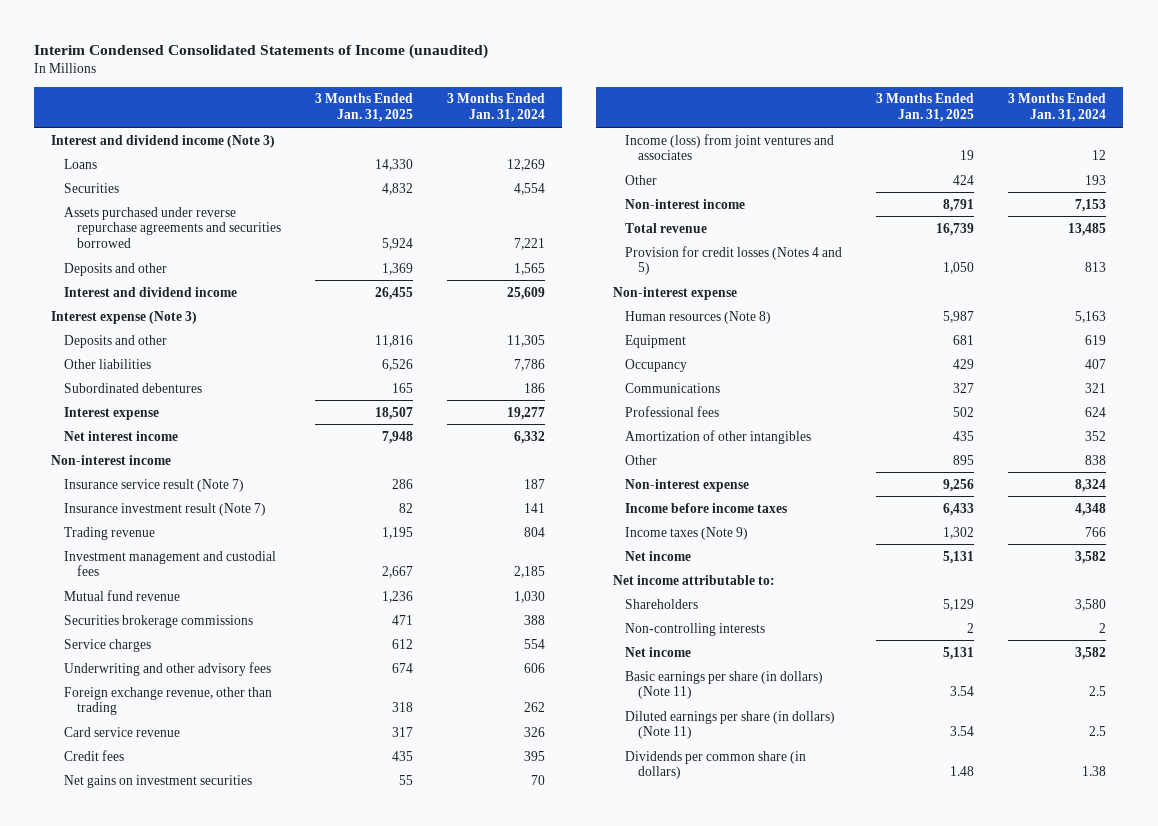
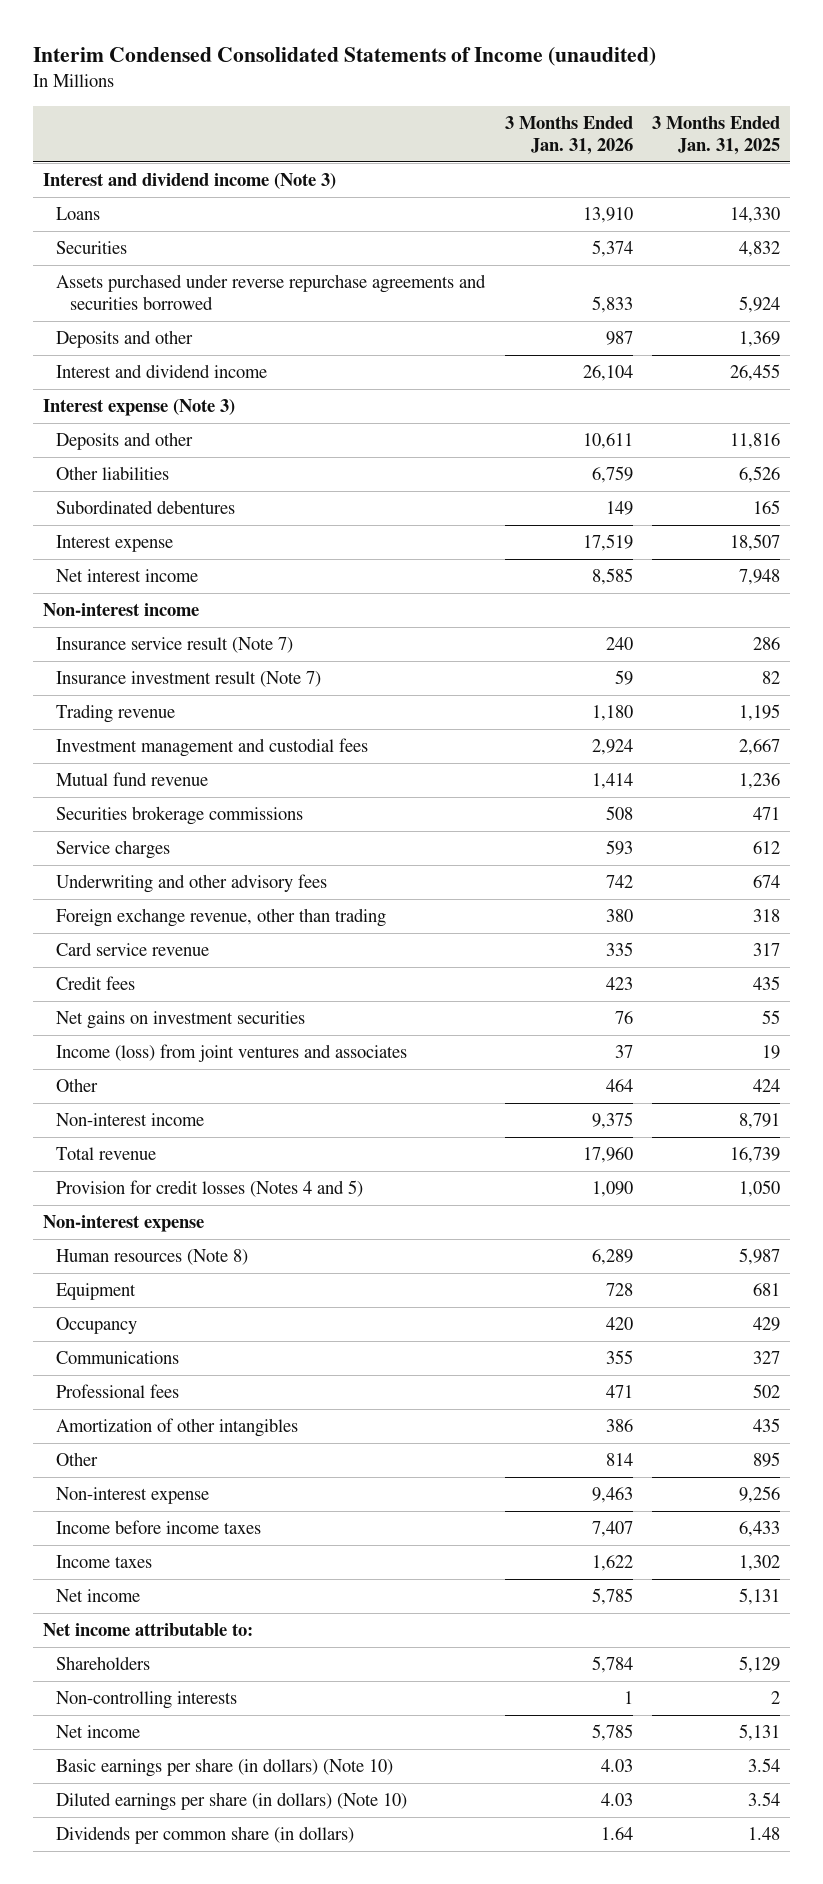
- | 3 Months Ended Jan. 31, 2025 | 3 Months Ended Jan. 31, 2024
+ | 3 Months Ended Jan. 31, 2026 | 3 Months Ended Jan. 31, 2025
- Income taxes (Note 9) | 1,302 | 766
+ Income taxes | 1,622 | 1,302
- Basic earnings per share (in dollars) (Note 11) | 3.54 | 2.5
- Diluted earnings per share (in dollars) (Note 11) | 3.54 | 2.5
+ Basic earnings per share (in dollars) (Note 10) | 4.03 | 3.54
+ Diluted earnings per share (in dollars) (Note 10) | 4.03 | 3.54

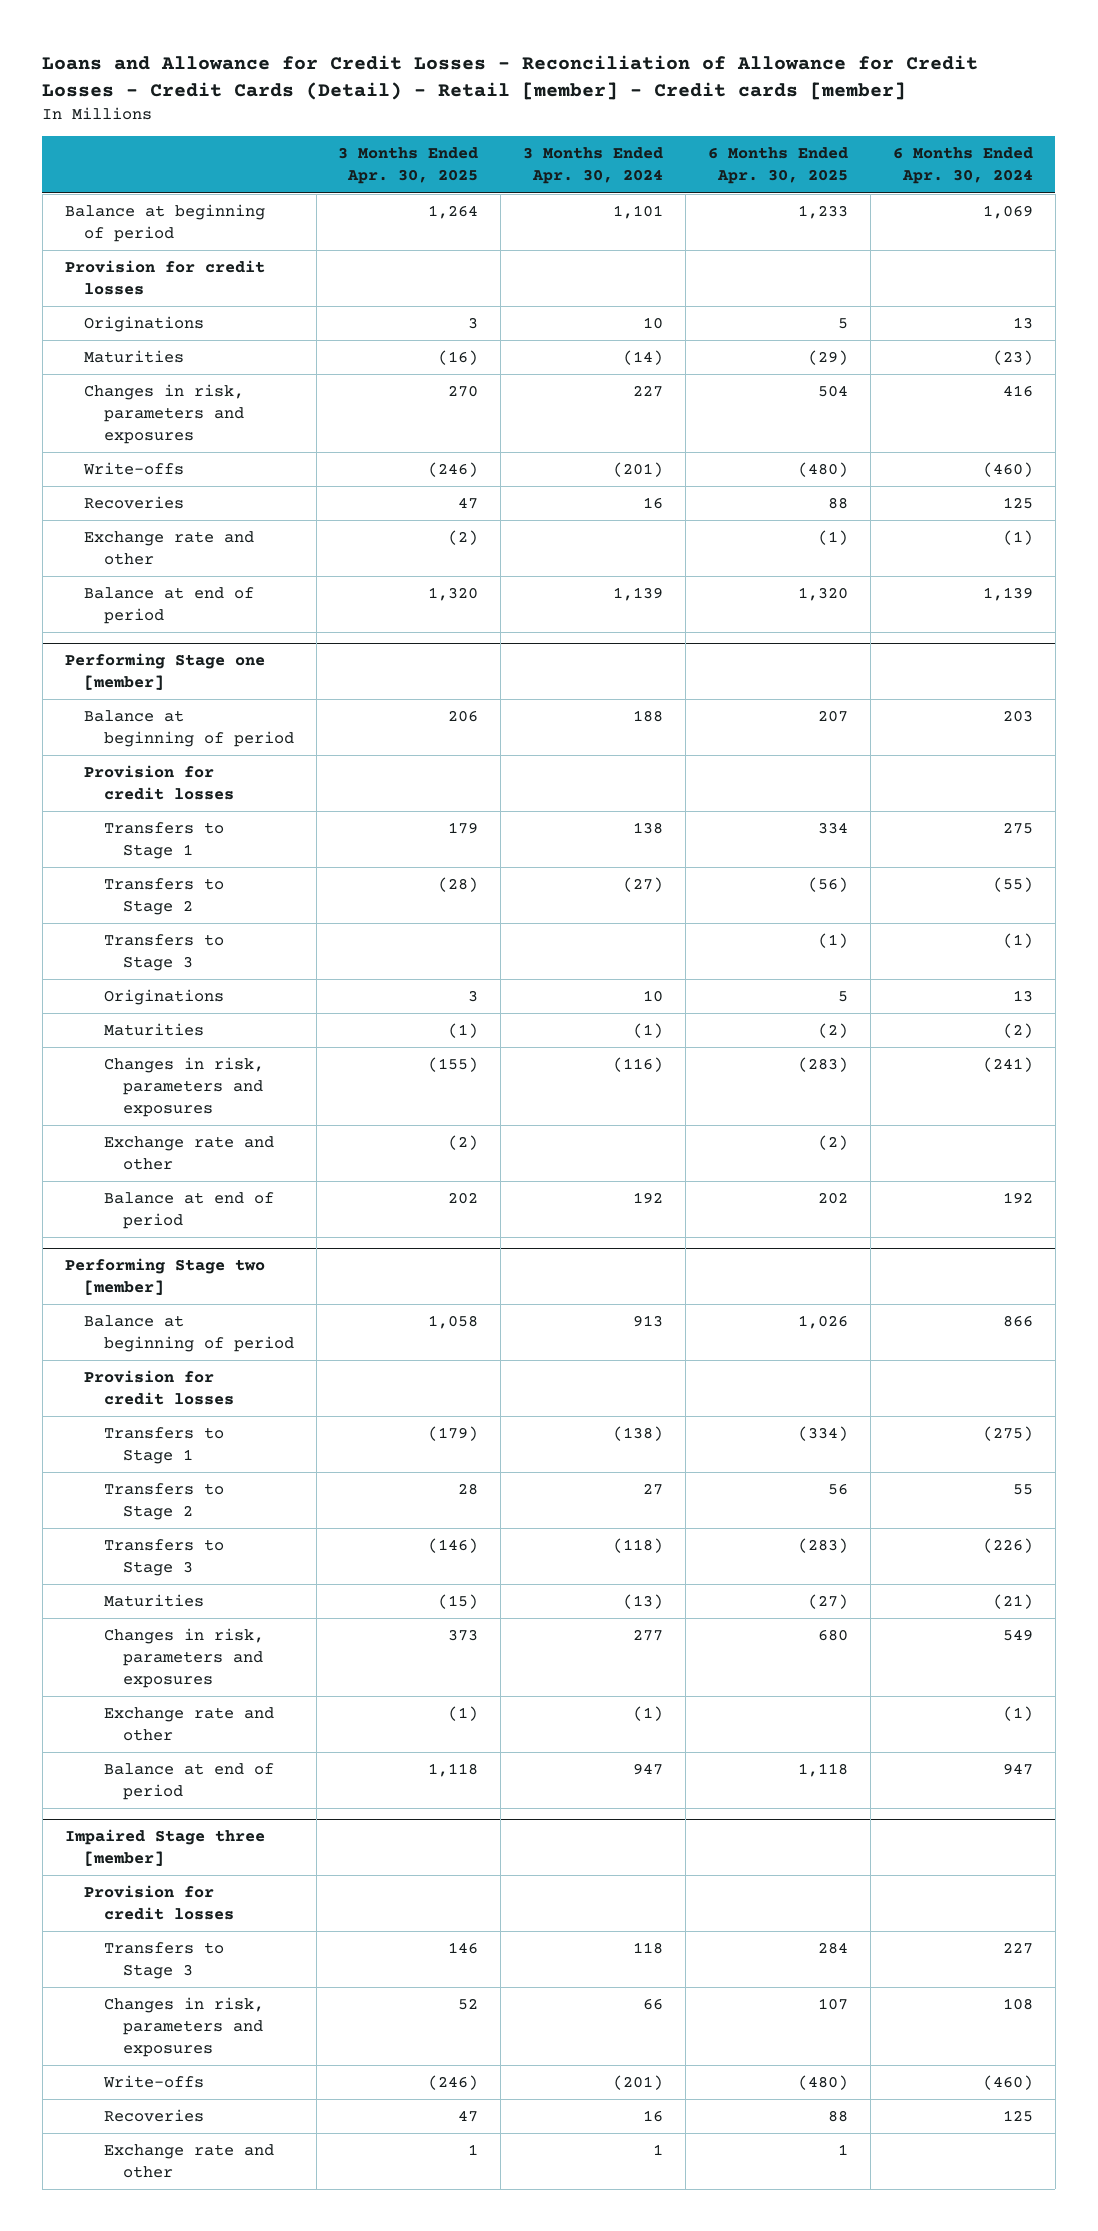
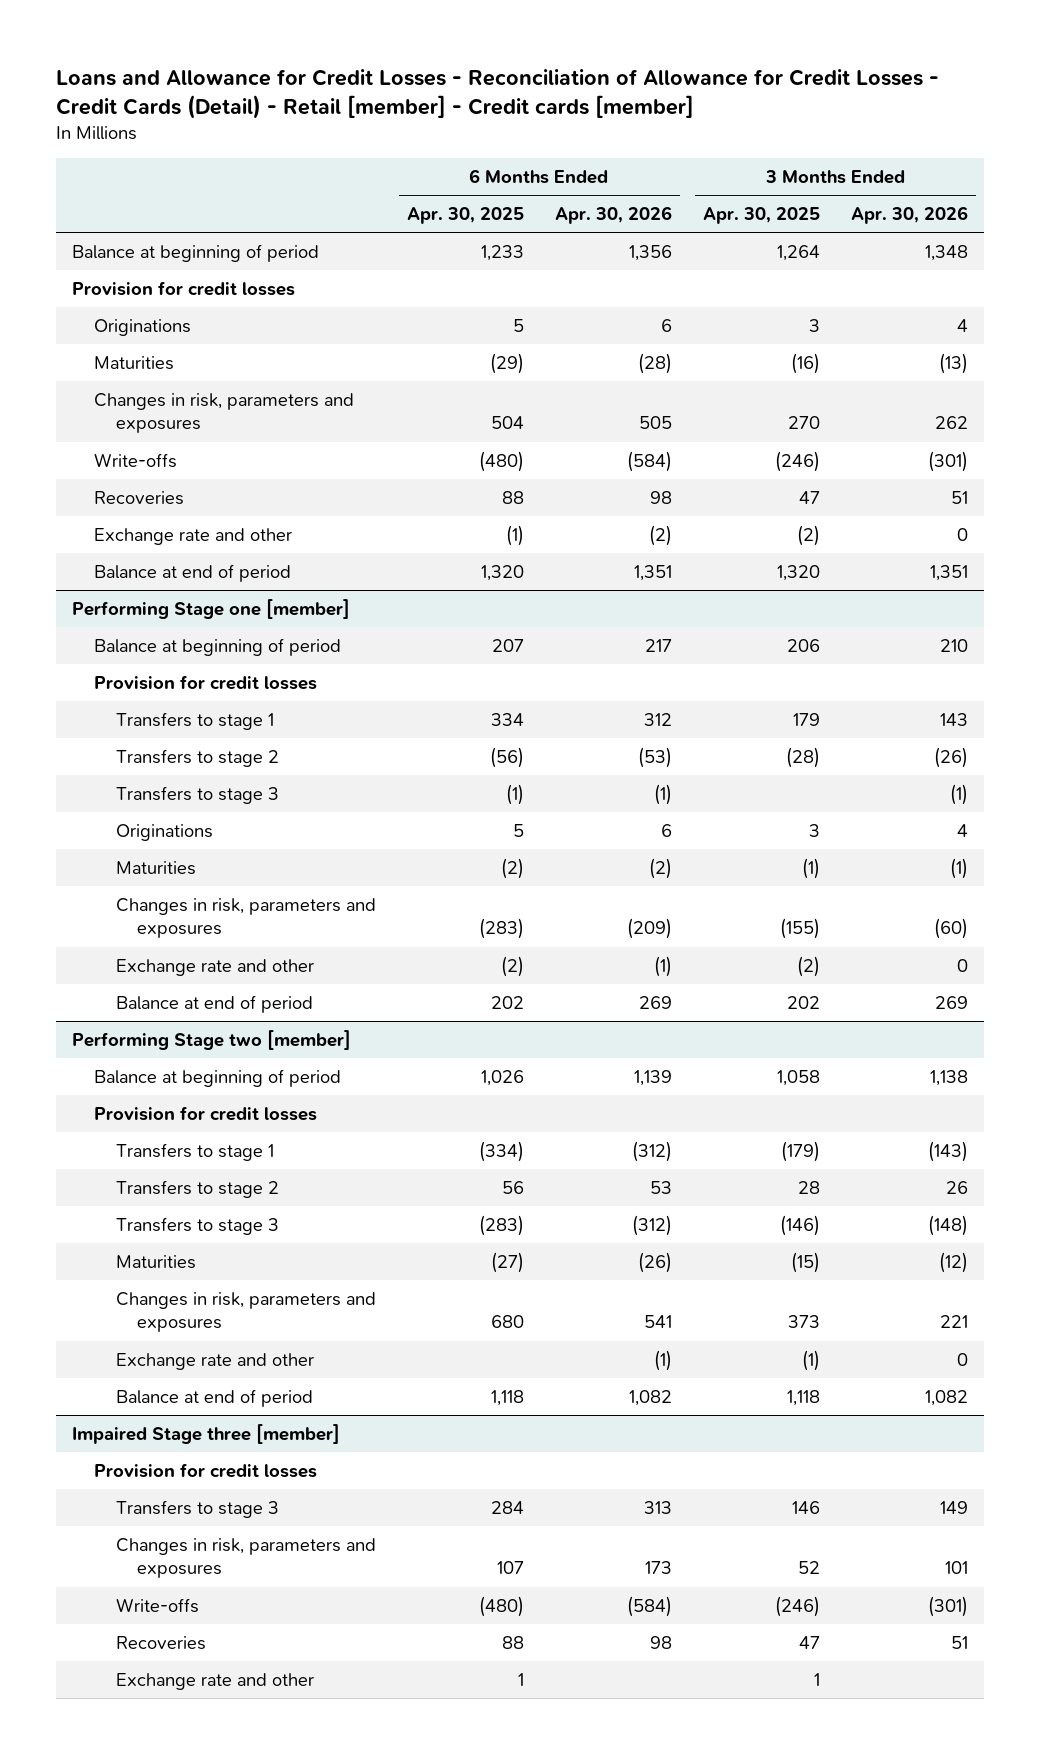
- | 3 Months Ended Apr. 30, 2025 | 3 Months Ended Apr. 30, 2024 | 6 Months Ended Apr. 30, 2025 | 6 Months Ended Apr. 30, 2024
+ | 6 Months Ended Apr. 30, 2025 | 6 Months Ended Apr. 30, 2026 | 3 Months Ended Apr. 30, 2025 | 3 Months Ended Apr. 30, 2026
@ Performing Stage one [member]
- Transfers to Stage 1 | 179 | 138 | 334 | 275
- Transfers to Stage 2 | (28) | (27) | (56) | (55)
- Transfers to Stage 3 | | | (1) | (1)
+ Transfers to stage 1 | 334 | 312 | 179 | 143
+ Transfers to stage 2 | (56) | (53) | (28) | (26)
+ Transfers to stage 3 | (1) | (1) | | (1)
@ Performing Stage two [member]
- Transfers to Stage 1 | (179) | (138) | (334) | (275)
- Transfers to Stage 2 | 28 | 27 | 56 | 55
- Transfers to Stage 3 | (146) | (118) | (283) | (226)
+ Transfers to stage 1 | (334) | (312) | (179) | (143)
+ Transfers to stage 2 | 56 | 53 | 28 | 26
+ Transfers to stage 3 | (283) | (312) | (146) | (148)
@ Impaired Stage three [member]
- Transfers to Stage 3 | 146 | 118 | 284 | 227
+ Transfers to stage 3 | 284 | 313 | 146 | 149

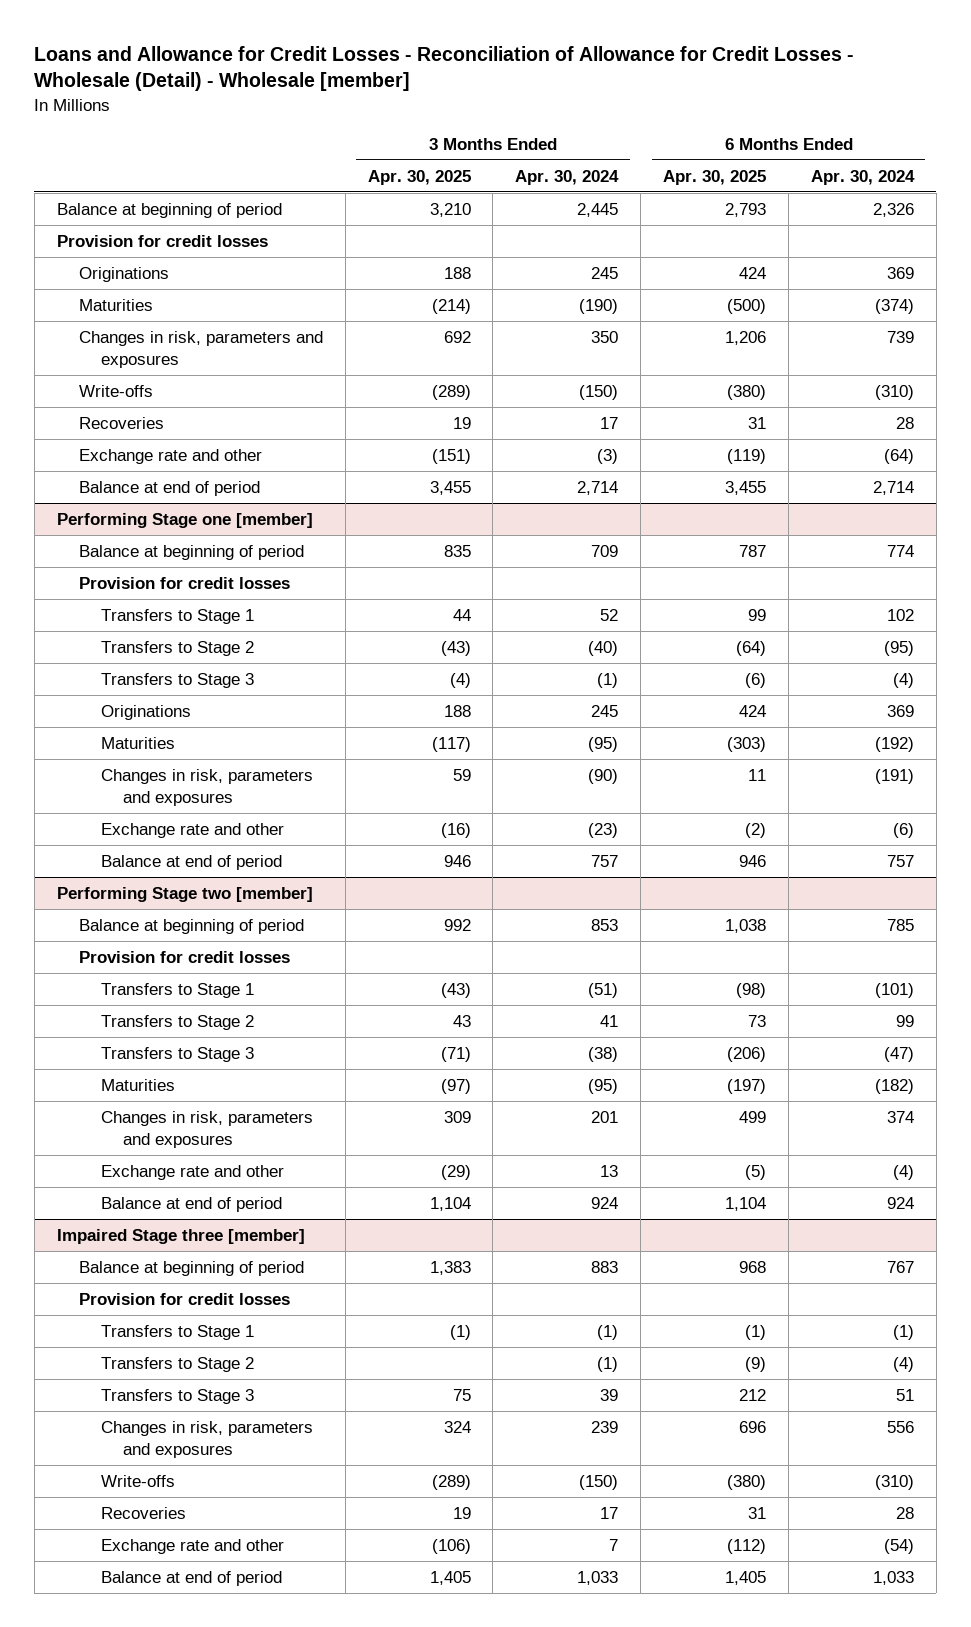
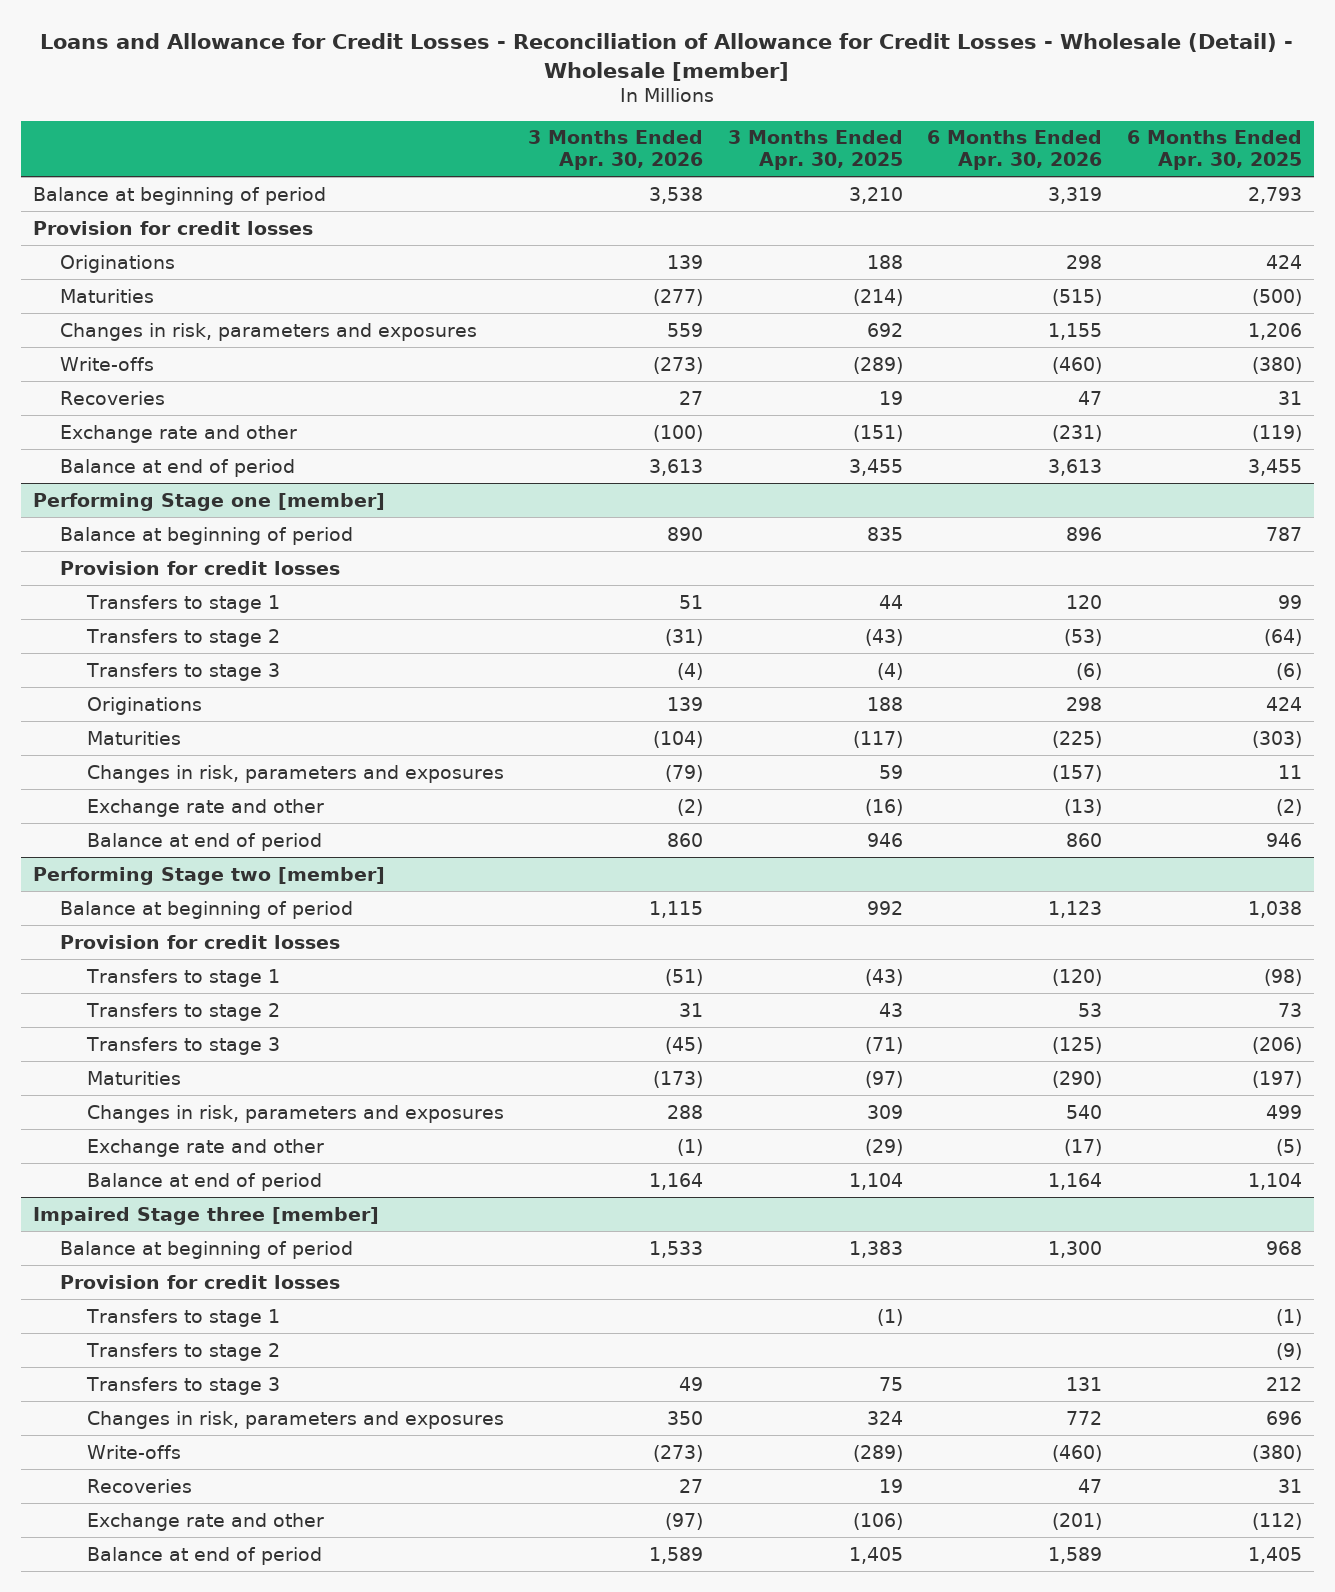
- | 3 Months Ended Apr. 30, 2025 | 3 Months Ended Apr. 30, 2024 | 6 Months Ended Apr. 30, 2025 | 6 Months Ended Apr. 30, 2024
+ | 3 Months Ended Apr. 30, 2026 | 3 Months Ended Apr. 30, 2025 | 6 Months Ended Apr. 30, 2026 | 6 Months Ended Apr. 30, 2025
@ Performing Stage one [member]
- Transfers to Stage 1 | 44 | 52 | 99 | 102
- Transfers to Stage 2 | (43) | (40) | (64) | (95)
- Transfers to Stage 3 | (4) | (1) | (6) | (4)
+ Transfers to stage 1 | 51 | 44 | 120 | 99
+ Transfers to stage 2 | (31) | (43) | (53) | (64)
+ Transfers to stage 3 | (4) | (4) | (6) | (6)
@ Performing Stage two [member]
- Transfers to Stage 1 | (43) | (51) | (98) | (101)
- Transfers to Stage 2 | 43 | 41 | 73 | 99
- Transfers to Stage 3 | (71) | (38) | (206) | (47)
+ Transfers to stage 1 | (51) | (43) | (120) | (98)
+ Transfers to stage 2 | 31 | 43 | 53 | 73
+ Transfers to stage 3 | (45) | (71) | (125) | (206)
@ Impaired Stage three [member]
- Transfers to Stage 1 | (1) | (1) | (1) | (1)
- Transfers to Stage 2 | | (1) | (9) | (4)
- Transfers to Stage 3 | 75 | 39 | 212 | 51
+ Transfers to stage 1 | | (1) | | (1)
+ Transfers to stage 2 | | | | (9)
+ Transfers to stage 3 | 49 | 75 | 131 | 212

